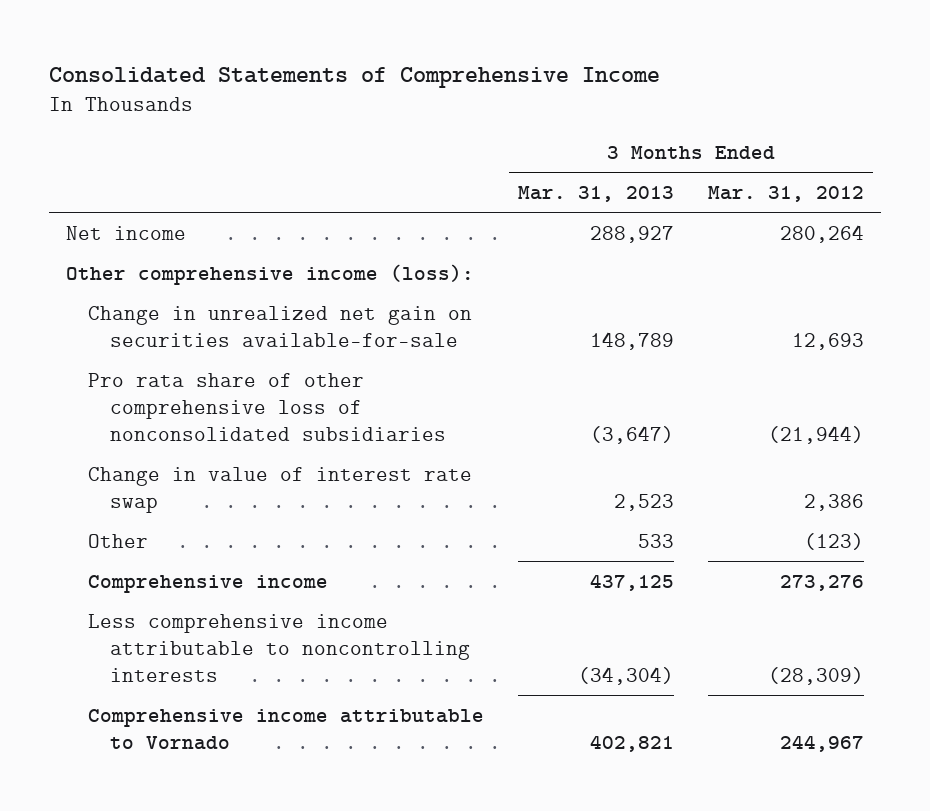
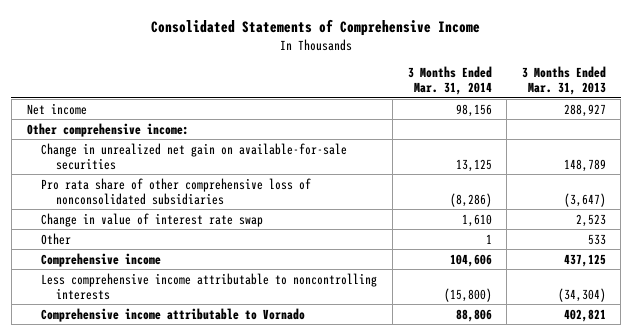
- | 3 Months Ended Mar. 31, 2013 | 3 Months Ended Mar. 31, 2012
+ | 3 Months Ended Mar. 31, 2014 | 3 Months Ended Mar. 31, 2013
- Other comprehensive income (loss):
- Change in unrealized net gain on securities available-for-sale | 148,789 | 12,693
+ Other comprehensive income:
+ Change in unrealized net gain on available-for-sale securities | 13,125 | 148,789

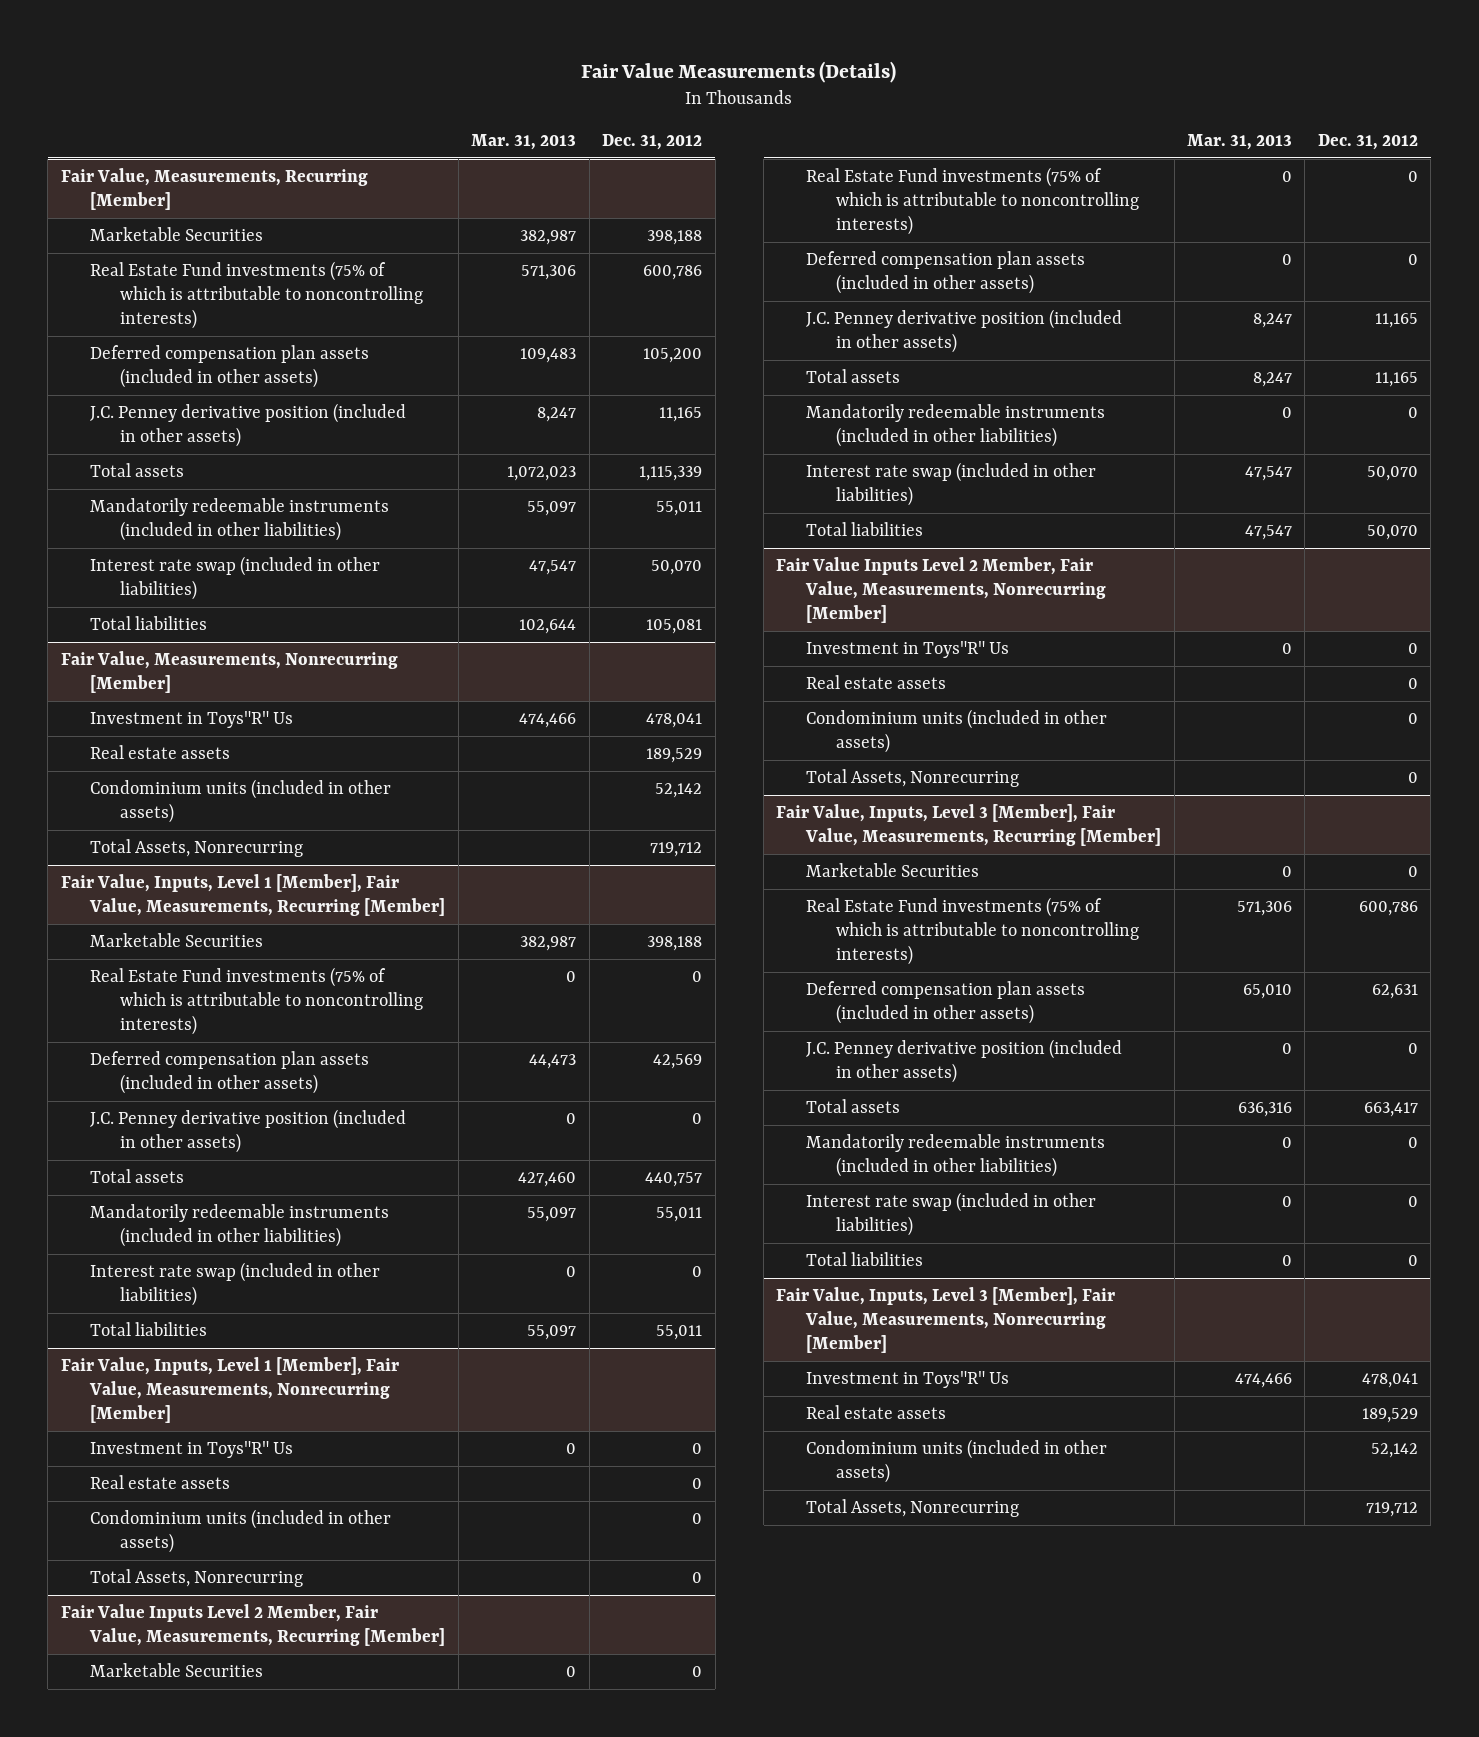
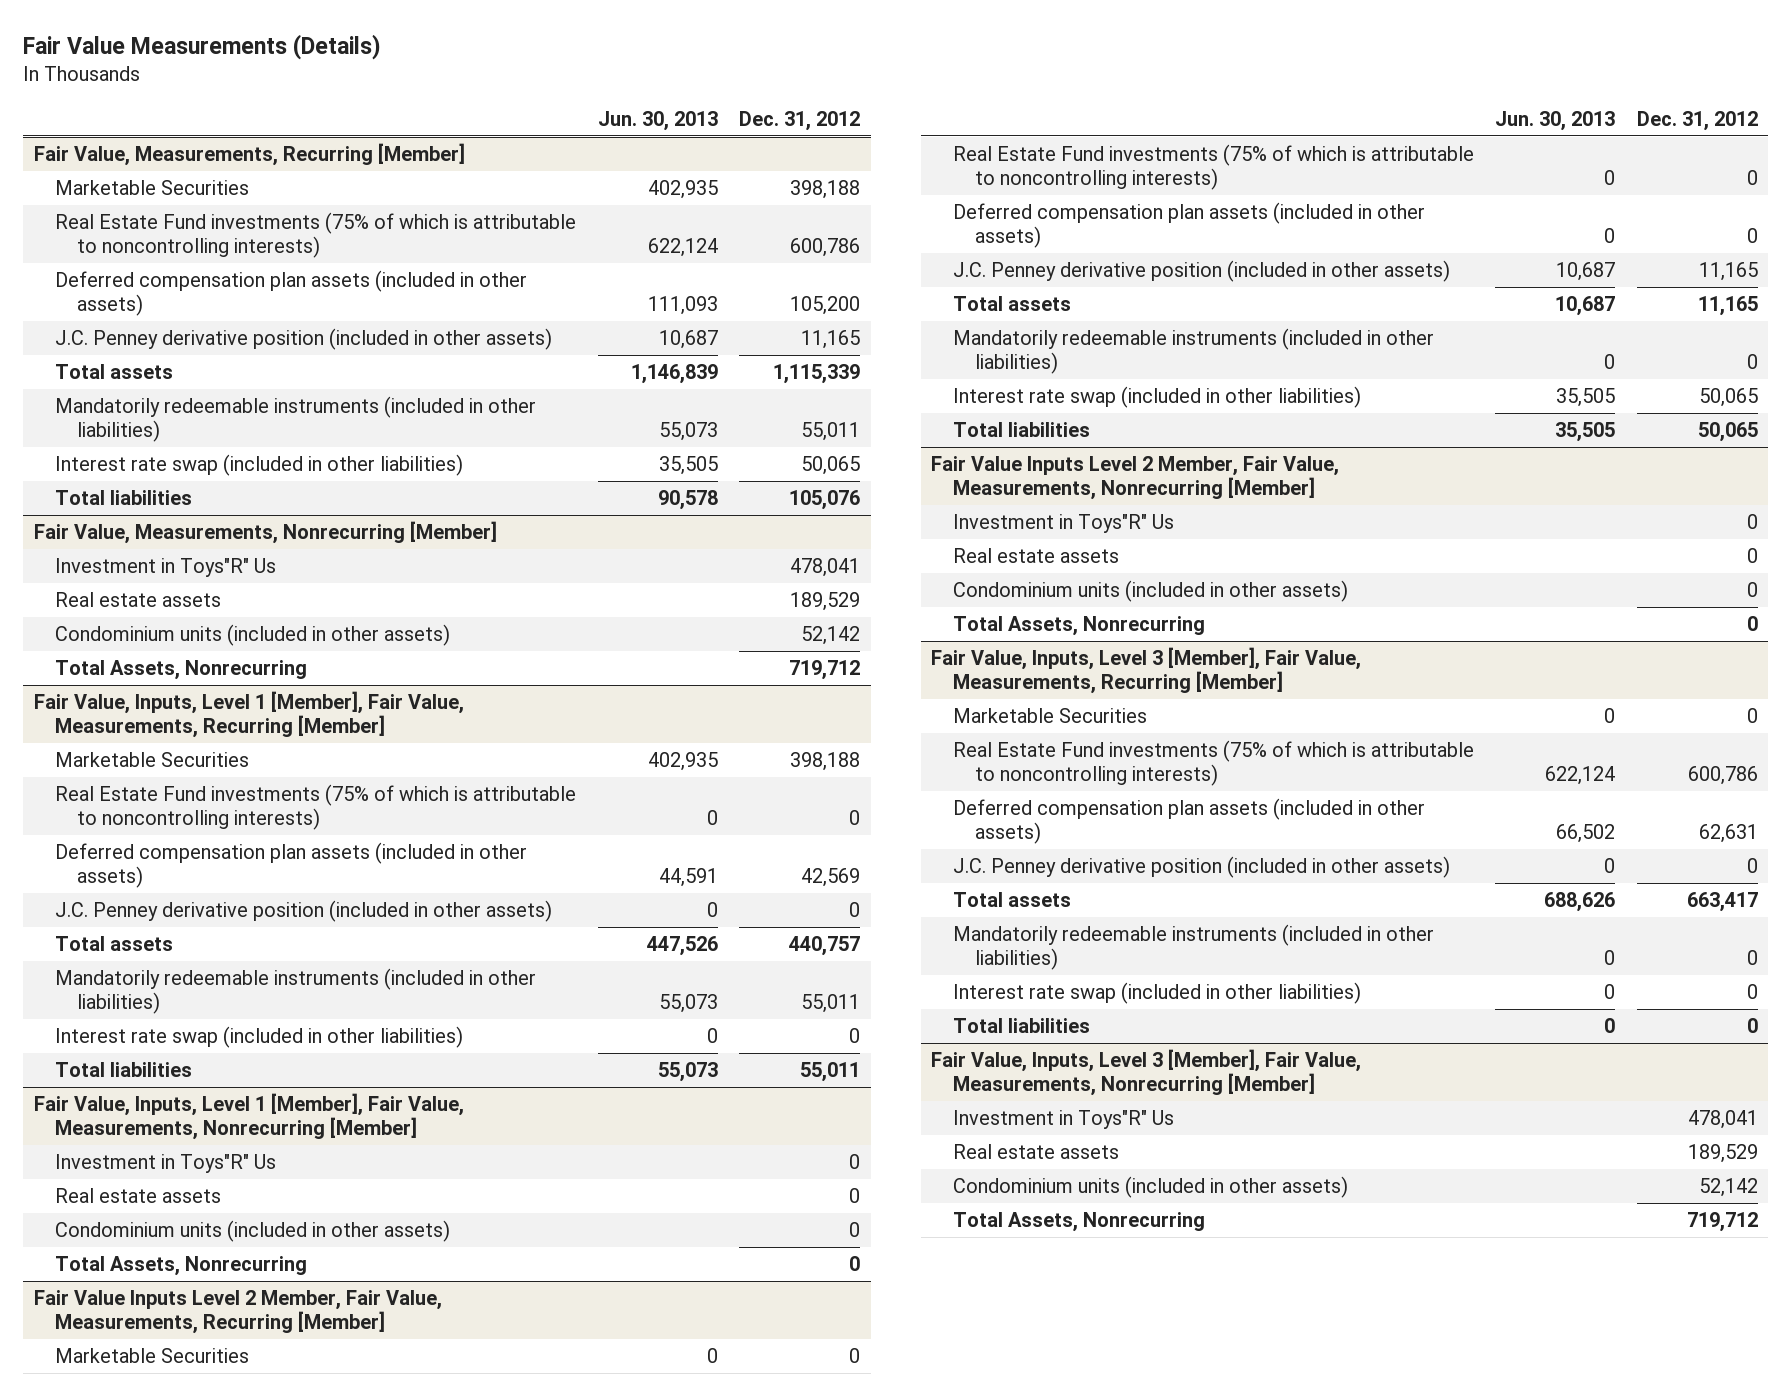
- | Mar. 31, 2013 | Dec. 31, 2012
+ | Jun. 30, 2013 | Dec. 31, 2012
@ Fair Value, Measurements, Recurring [Member]
- Interest rate swap (included in other liabilities) | 47,547 | 50,070
- Total liabilities | 102,644 | 105,081
+ Interest rate swap (included in other liabilities) | 35,505 | 50,065
+ Total liabilities | 90,578 | 105,076
@ Fair Value Inputs Level 2 Member, Fair Value, Measurements, Recurring [Member]
- Interest rate swap (included in other liabilities) | 47,547 | 50,070
- Total liabilities | 47,547 | 50,070
+ Interest rate swap (included in other liabilities) | 35,505 | 50,065
+ Total liabilities | 35,505 | 50,065

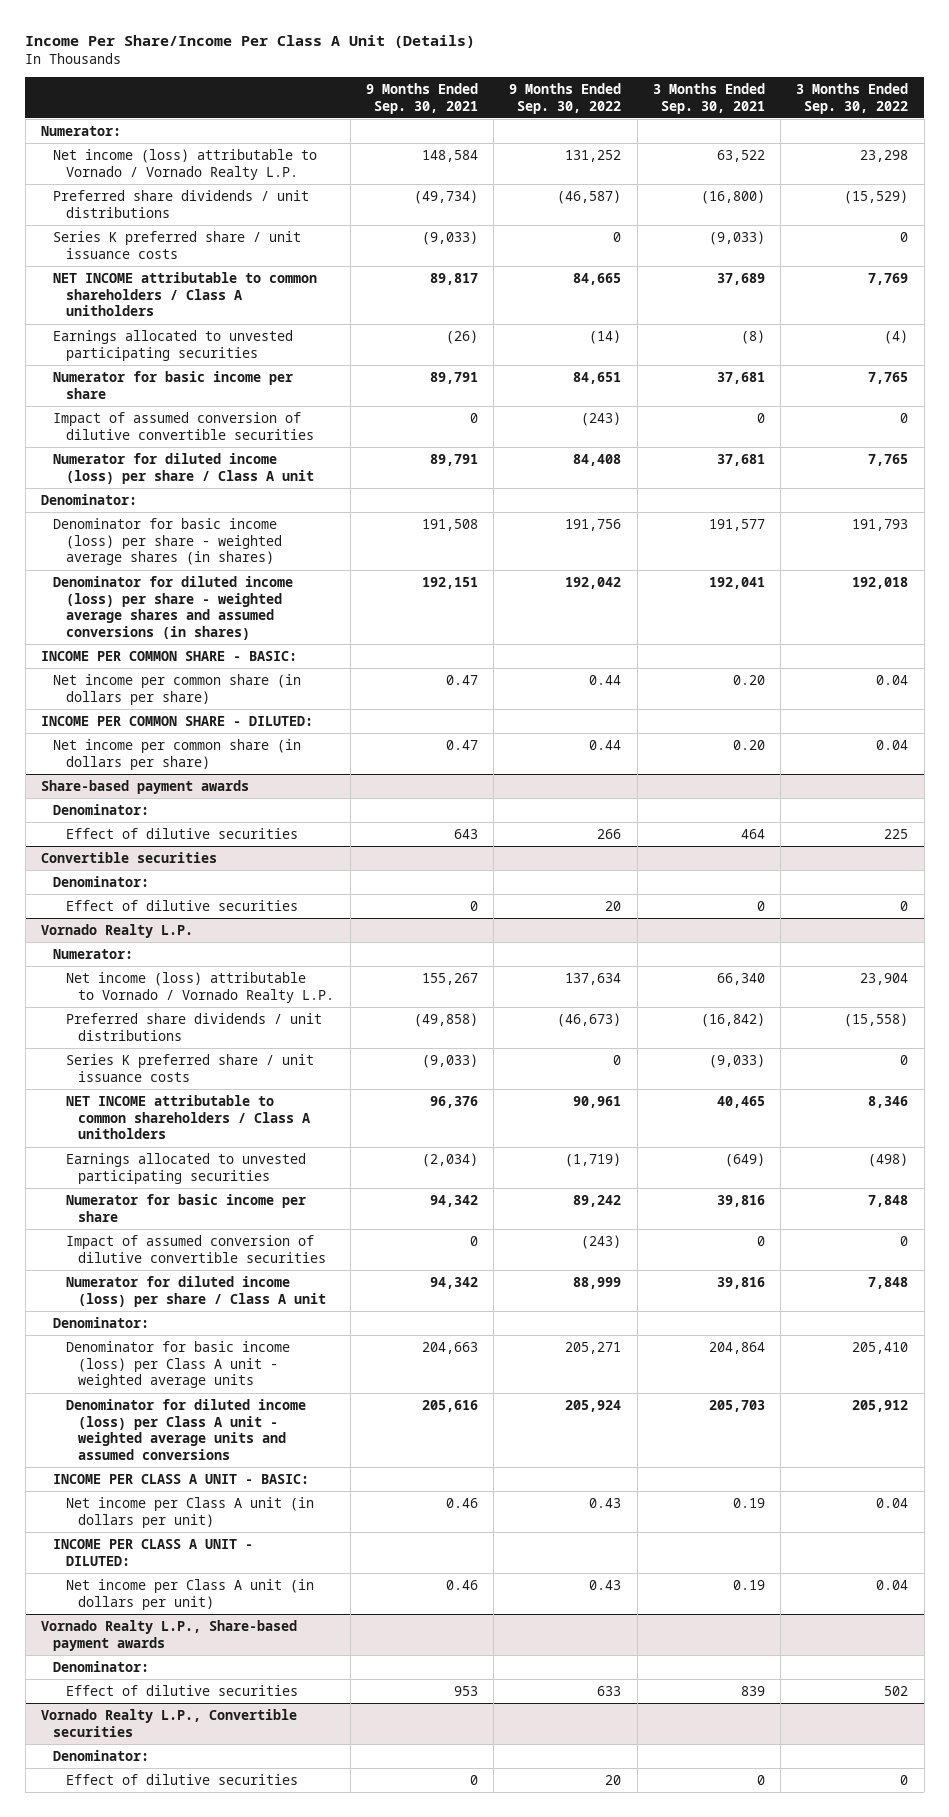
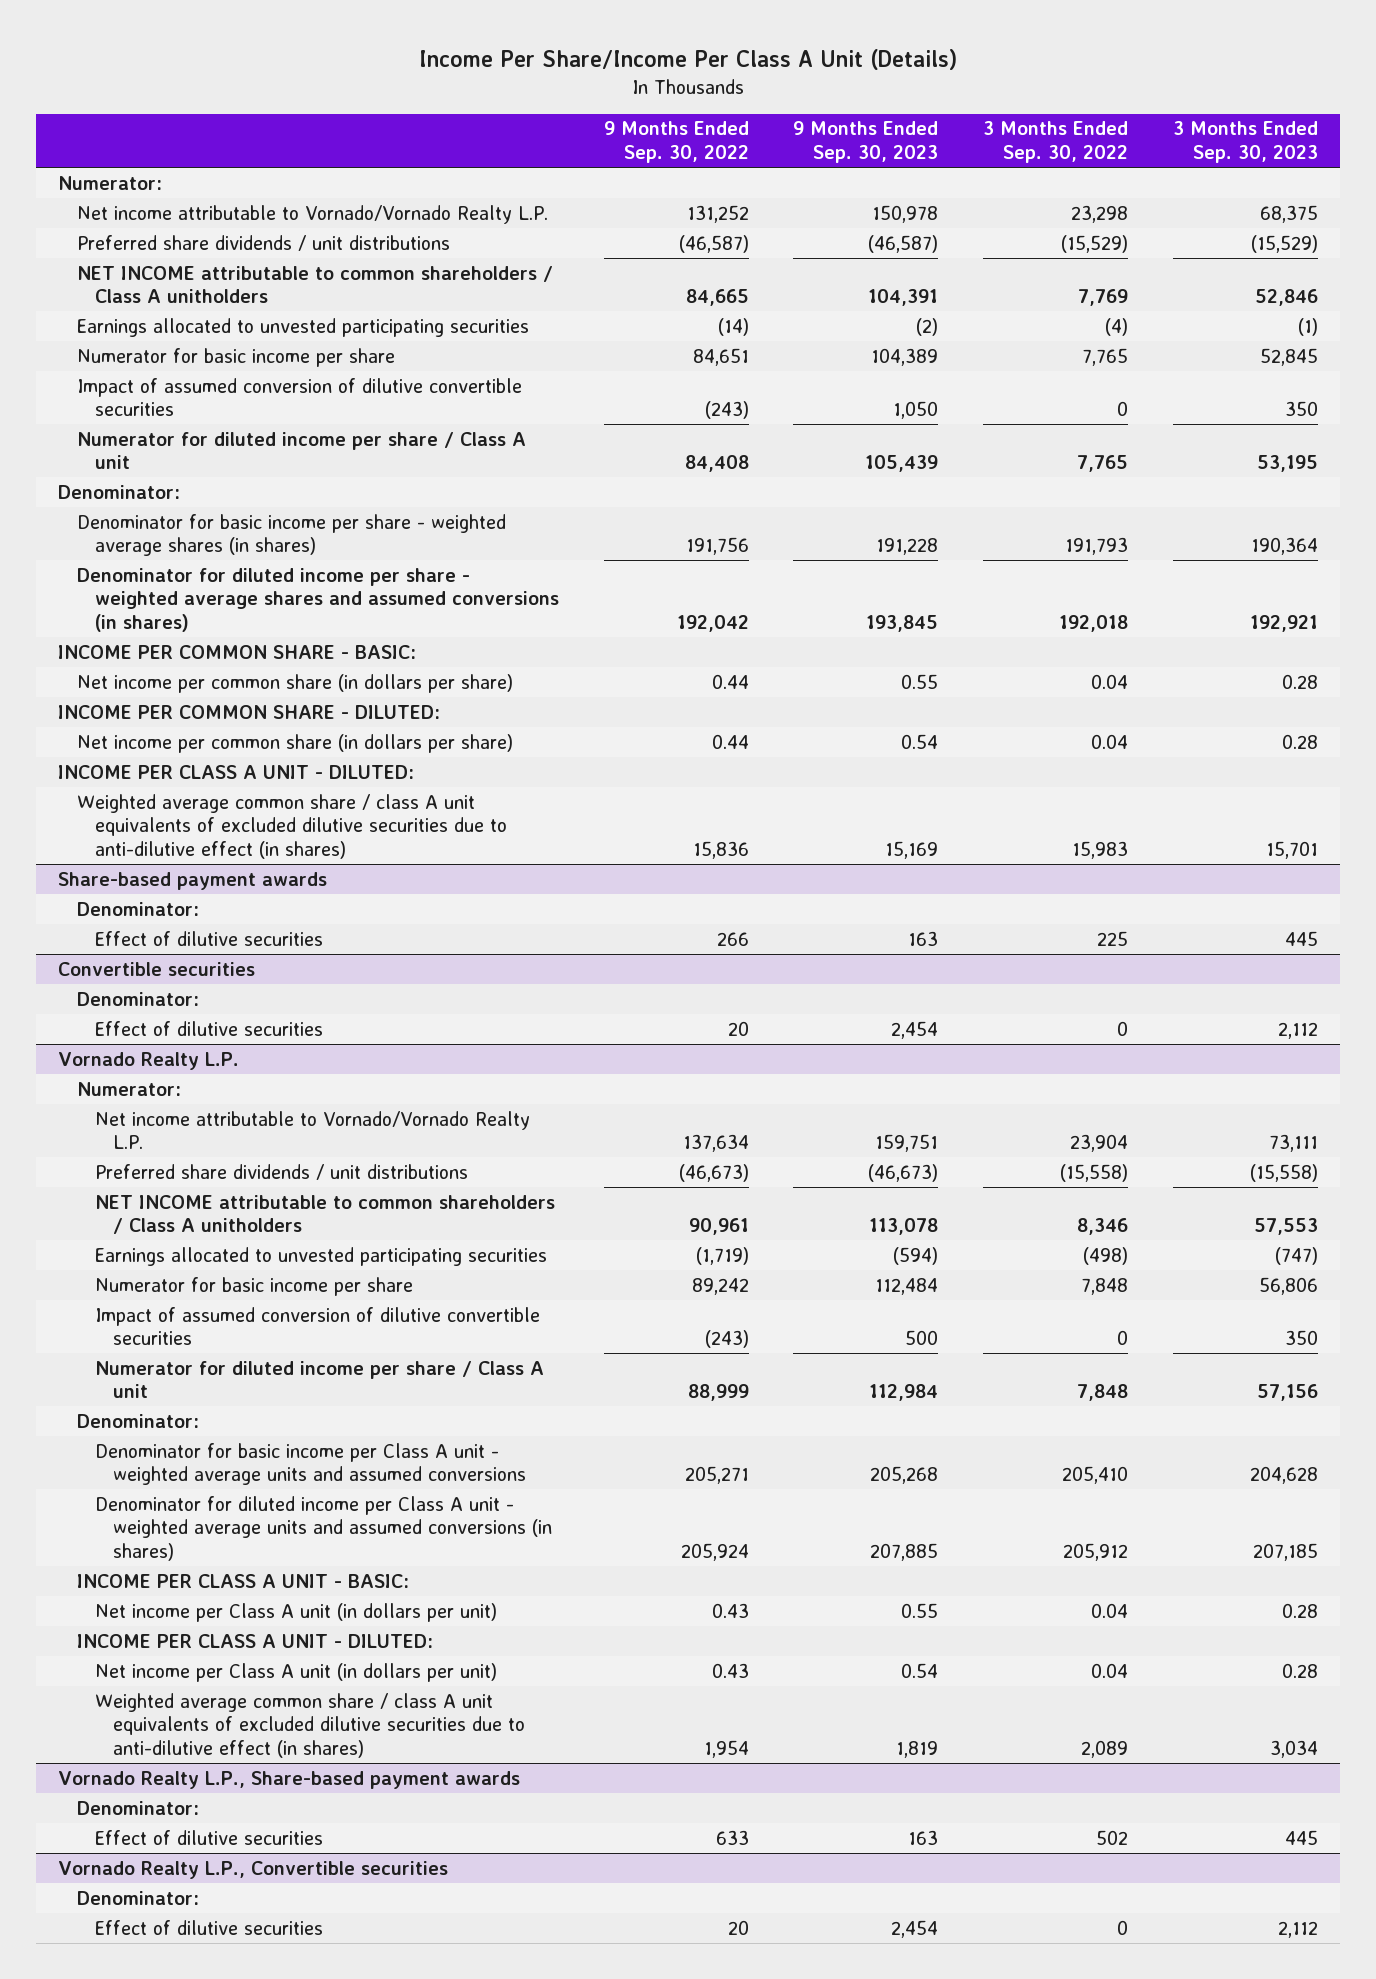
- | 9 Months Ended Sep. 30, 2021 | 9 Months Ended Sep. 30, 2022 | 3 Months Ended Sep. 30, 2021 | 3 Months Ended Sep. 30, 2022
+ | 9 Months Ended Sep. 30, 2022 | 9 Months Ended Sep. 30, 2023 | 3 Months Ended Sep. 30, 2022 | 3 Months Ended Sep. 30, 2023
- Net income (loss) attributable to Vornado / Vornado Realty L.P. | 148,584 | 131,252 | 63,522 | 23,298
+ Net income attributable to Vornado/Vornado Realty L.P. | 131,252 | 150,978 | 23,298 | 68,375
- Series K preferred share / unit issuance costs | (9,033) | 0 | (9,033) | 0
- Numerator for diluted income (loss) per share / Class A unit | 89,791 | 84,408 | 37,681 | 7,765
+ Numerator for diluted income per share / Class A unit | 84,408 | 105,439 | 7,765 | 53,195
- Denominator for basic income (loss) per share - weighted average shares (in shares) | 191,508 | 191,756 | 191,577 | 191,793
- Denominator for diluted income (loss) per share - weighted average shares and assumed conversions (in shares) | 192,151 | 192,042 | 192,041 | 192,018
+ Denominator for basic income per share - weighted average shares (in shares) | 191,756 | 191,228 | 191,793 | 190,364
+ Denominator for diluted income per share - weighted average shares and assumed conversions (in shares) | 192,042 | 193,845 | 192,018 | 192,921
+ INCOME PER CLASS A UNIT - DILUTED:
+ Weighted average common share / class A unit equivalents of excluded dilutive securities due to anti-dilutive effect (in shares) | 15,836 | 15,169 | 15,983 | 15,701
@ Vornado Realty L.P.
- Net income (loss) attributable to Vornado / Vornado Realty L.P. | 155,267 | 137,634 | 66,340 | 23,904
+ Net income attributable to Vornado/Vornado Realty L.P. | 137,634 | 159,751 | 23,904 | 73,111
- Series K preferred share / unit issuance costs | (9,033) | 0 | (9,033) | 0
- Numerator for diluted income (loss) per share / Class A unit | 94,342 | 88,999 | 39,816 | 7,848
+ Numerator for diluted income per share / Class A unit | 88,999 | 112,984 | 7,848 | 57,156
- Denominator for basic income (loss) per Class A unit - weighted average units | 204,663 | 205,271 | 204,864 | 205,410
- Denominator for diluted income (loss) per Class A unit - weighted average units and assumed conversions | 205,616 | 205,924 | 205,703 | 205,912
+ Denominator for basic income per Class A unit - weighted average units and assumed conversions | 205,271 | 205,268 | 205,410 | 204,628
+ Denominator for diluted income per Class A unit - weighted average units and assumed conversions (in shares) | 205,924 | 207,885 | 205,912 | 207,185
+ Weighted average common share / class A unit equivalents of excluded dilutive securities due to anti-dilutive effect (in shares) | 1,954 | 1,819 | 2,089 | 3,034

